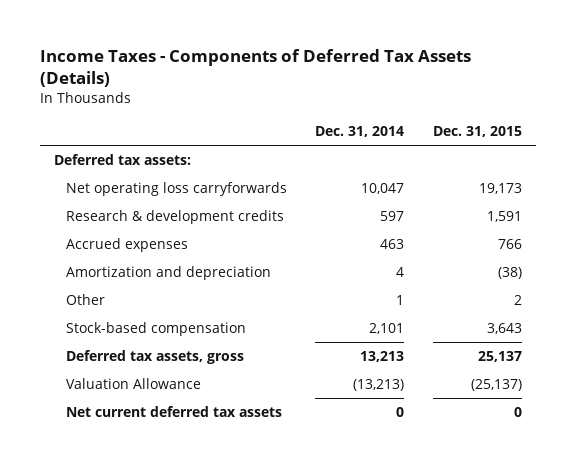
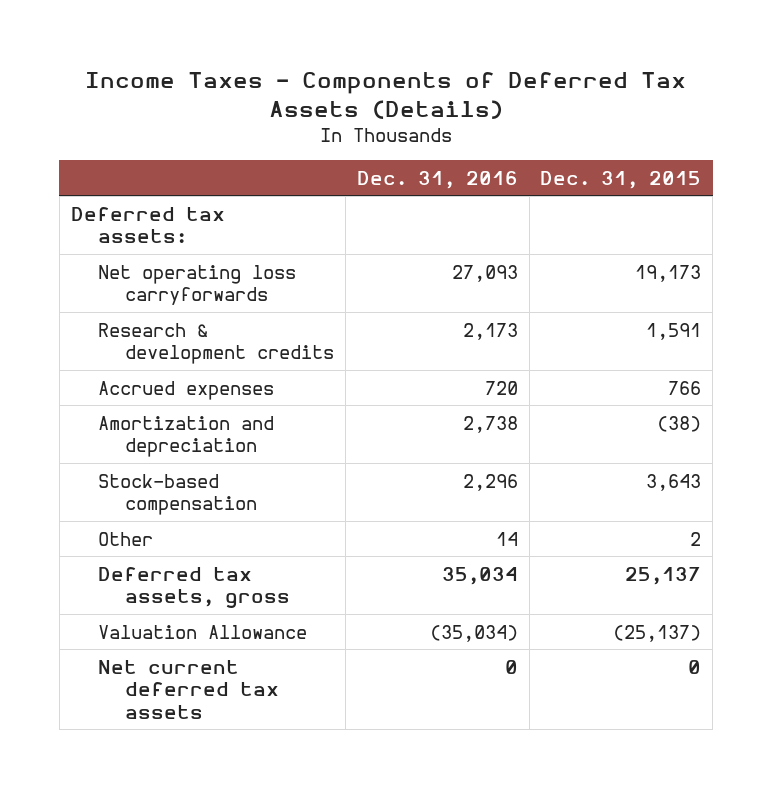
- | Dec. 31, 2014 | Dec. 31, 2015
+ | Dec. 31, 2016 | Dec. 31, 2015
moved down: Other | 14 | 2

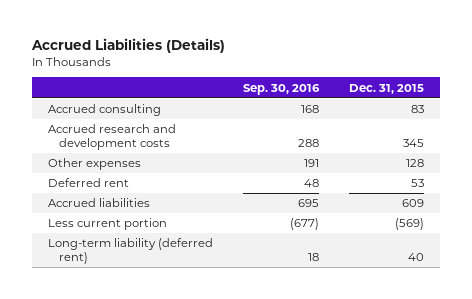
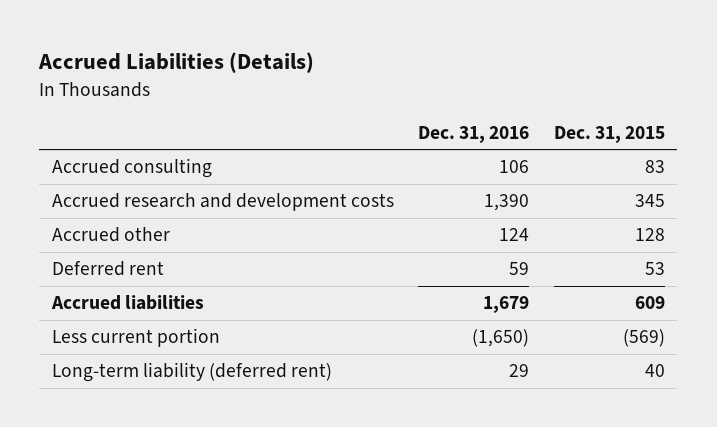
- | Sep. 30, 2016 | Dec. 31, 2015
+ | Dec. 31, 2016 | Dec. 31, 2015
- Other expenses | 191 | 128
+ Accrued other | 124 | 128

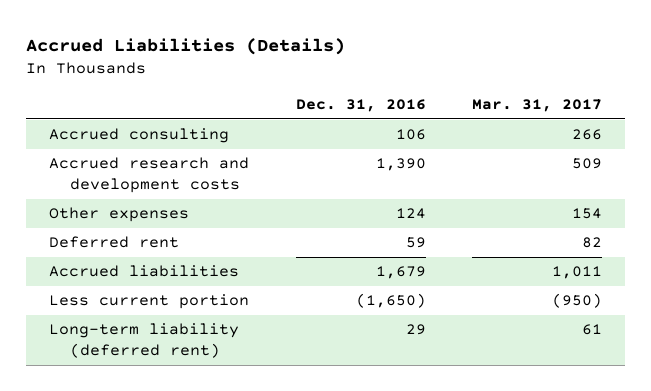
- | Dec. 31, 2016 | Dec. 31, 2015
+ | Dec. 31, 2016 | Mar. 31, 2017
- Accrued other | 124 | 128
+ Other expenses | 124 | 154

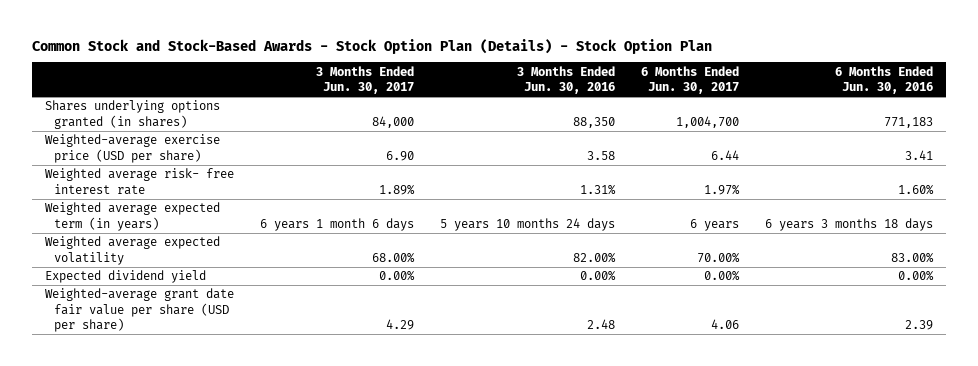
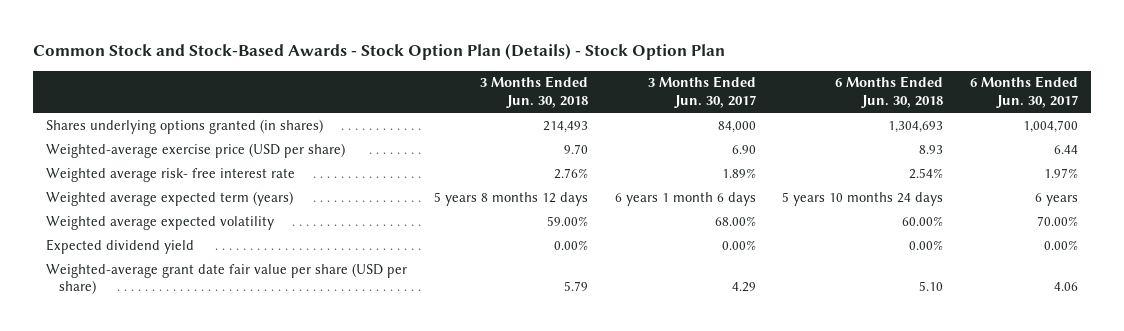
- | 3 Months Ended Jun. 30, 2017 | 3 Months Ended Jun. 30, 2016 | 6 Months Ended Jun. 30, 2017 | 6 Months Ended Jun. 30, 2016
+ | 3 Months Ended Jun. 30, 2018 | 3 Months Ended Jun. 30, 2017 | 6 Months Ended Jun. 30, 2018 | 6 Months Ended Jun. 30, 2017
- Weighted average expected term (in years) | 6 years 1 month 6 days | 5 years 10 months 24 days | 6 years | 6 years 3 months 18 days
+ Weighted average expected term (years) | 5 years 8 months 12 days | 6 years 1 month 6 days | 5 years 10 months 24 days | 6 years

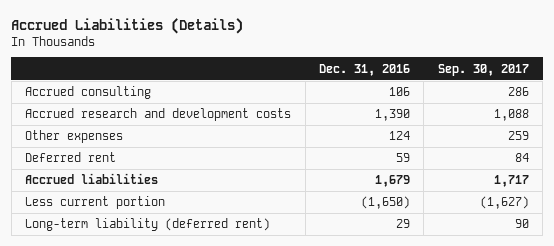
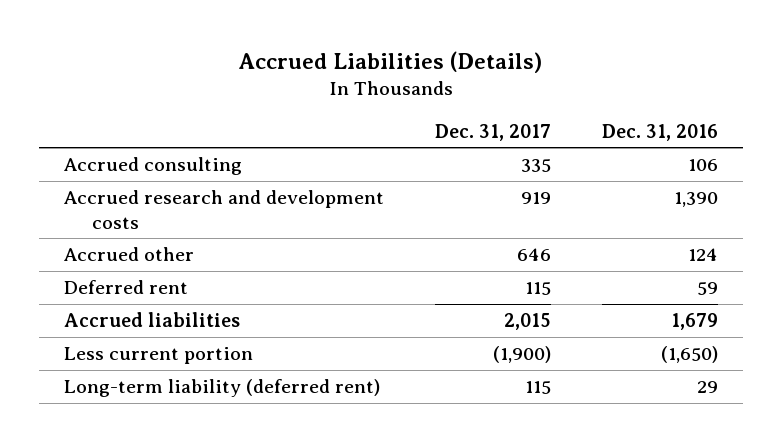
- | Dec. 31, 2016 | Sep. 30, 2017
+ | Dec. 31, 2017 | Dec. 31, 2016
- Other expenses | 124 | 259
+ Accrued other | 646 | 124

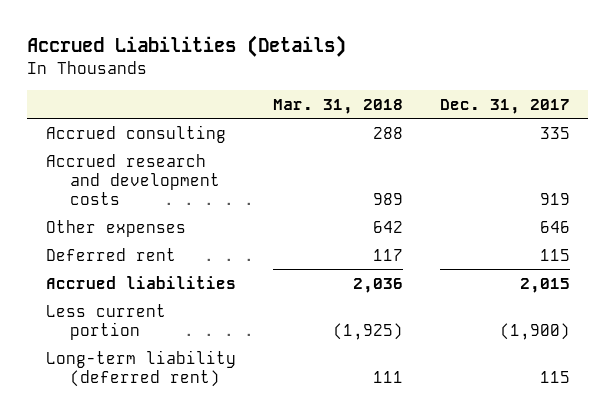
- | Dec. 31, 2017 | Dec. 31, 2016
+ | Mar. 31, 2018 | Dec. 31, 2017
- Accrued other | 646 | 124
+ Other expenses | 642 | 646

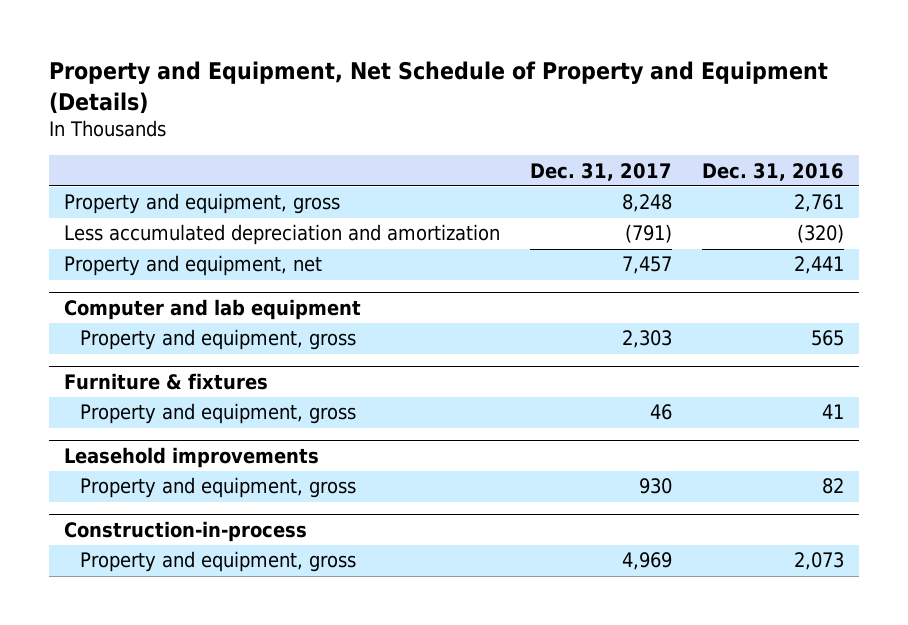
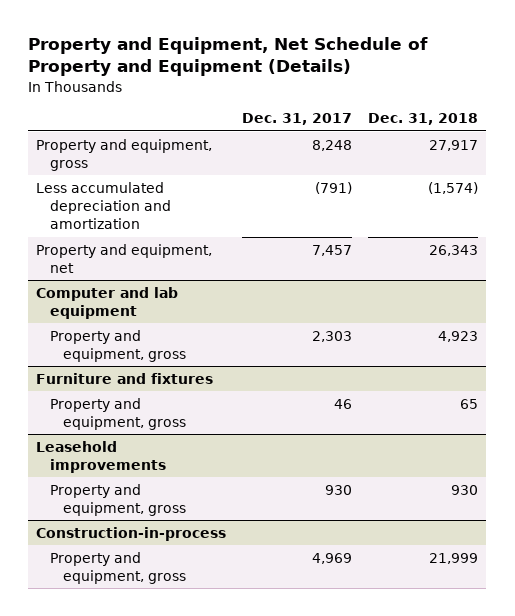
- | Dec. 31, 2017 | Dec. 31, 2016
+ | Dec. 31, 2017 | Dec. 31, 2018
- Furniture & fixtures
+ Furniture and fixtures

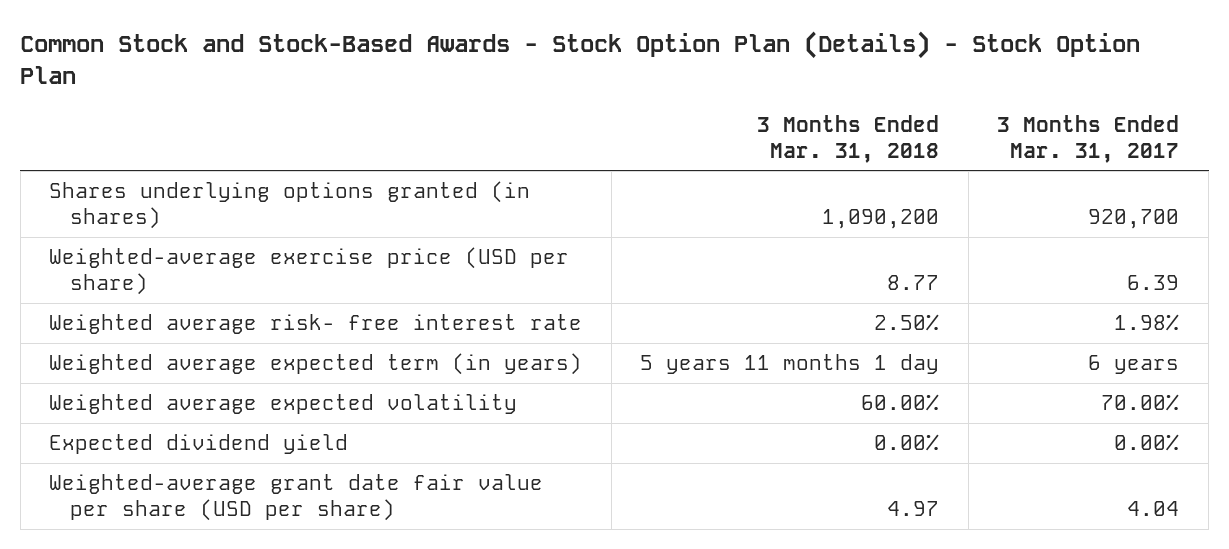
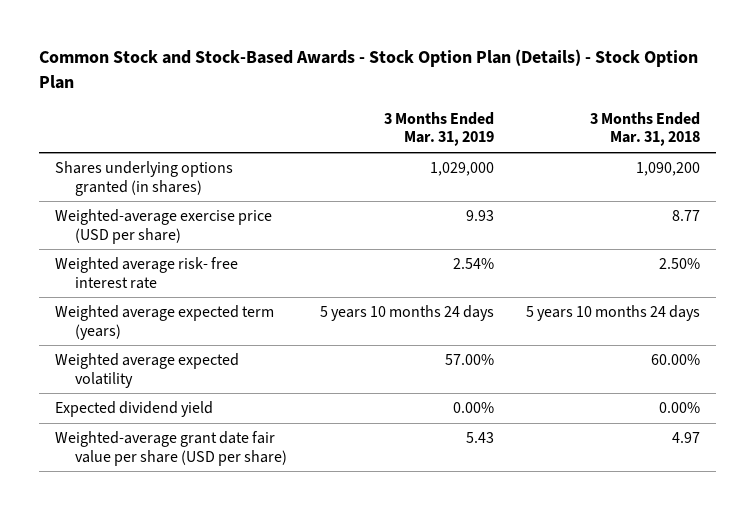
- | 3 Months Ended Mar. 31, 2018 | 3 Months Ended Mar. 31, 2017
+ | 3 Months Ended Mar. 31, 2019 | 3 Months Ended Mar. 31, 2018
- Weighted average expected term (in years) | 5 years 11 months 1 day | 6 years
+ Weighted average expected term (years) | 5 years 10 months 24 days | 5 years 10 months 24 days

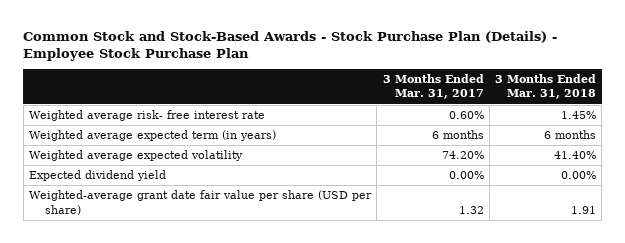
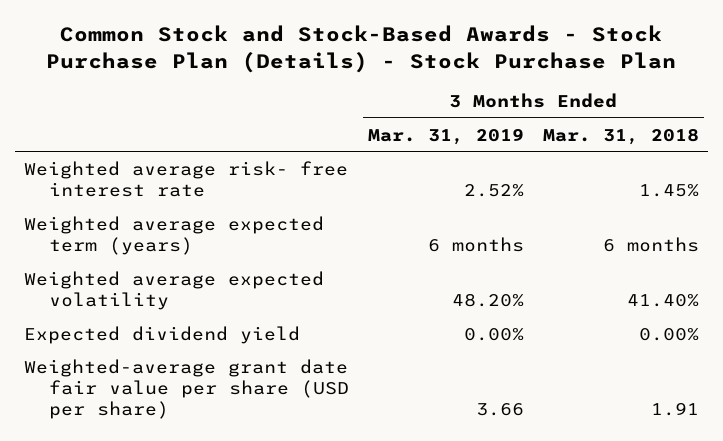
- Common Stock and Stock-Based Awards - Stock Purchase Plan (Details) - Employee Stock Purchase Plan
+ Common Stock and Stock-Based Awards - Stock Purchase Plan (Details) - Stock Purchase Plan
- | 3 Months Ended Mar. 31, 2017 | 3 Months Ended Mar. 31, 2018
+ | 3 Months Ended Mar. 31, 2019 | 3 Months Ended Mar. 31, 2018
- Weighted average expected term (in years) | 6 months | 6 months
+ Weighted average expected term (years) | 6 months | 6 months

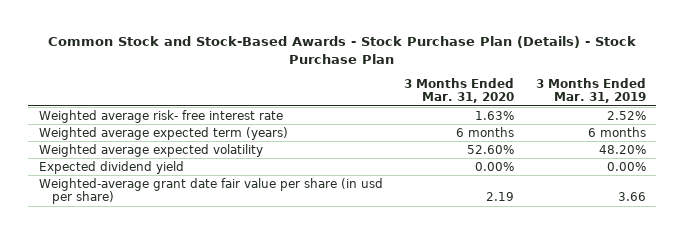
- | 3 Months Ended Mar. 31, 2019 | 3 Months Ended Mar. 31, 2018
+ | 3 Months Ended Mar. 31, 2020 | 3 Months Ended Mar. 31, 2019
- Weighted-average grant date fair value per share (USD per share) | 3.66 | 1.91
+ Weighted-average grant date fair value per share (in usd per share) | 2.19 | 3.66

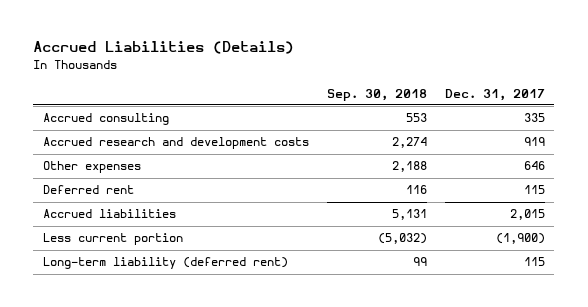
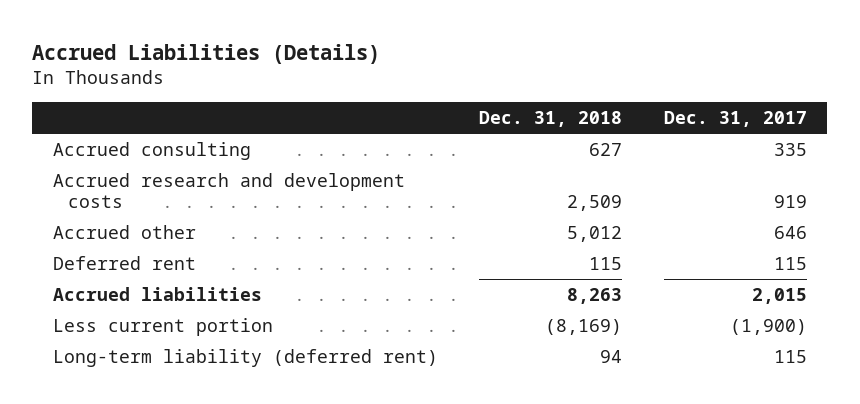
- | Sep. 30, 2018 | Dec. 31, 2017
+ | Dec. 31, 2018 | Dec. 31, 2017
- Other expenses | 2,188 | 646
+ Accrued other | 5,012 | 646

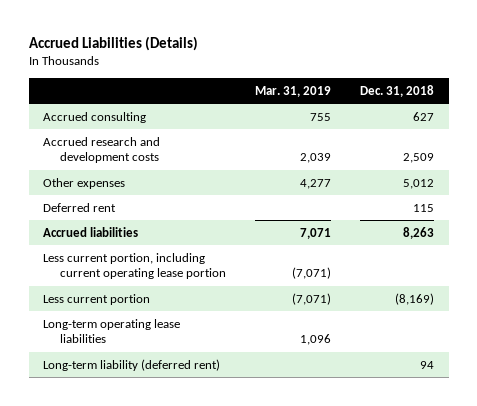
- | Dec. 31, 2018 | Dec. 31, 2017
+ | Mar. 31, 2019 | Dec. 31, 2018
- Accrued other | 5,012 | 646
+ Other expenses | 4,277 | 5,012
+ Less current portion, including current operating lease portion | (7,071) |
+ Long-term operating lease liabilities | 1,096 |

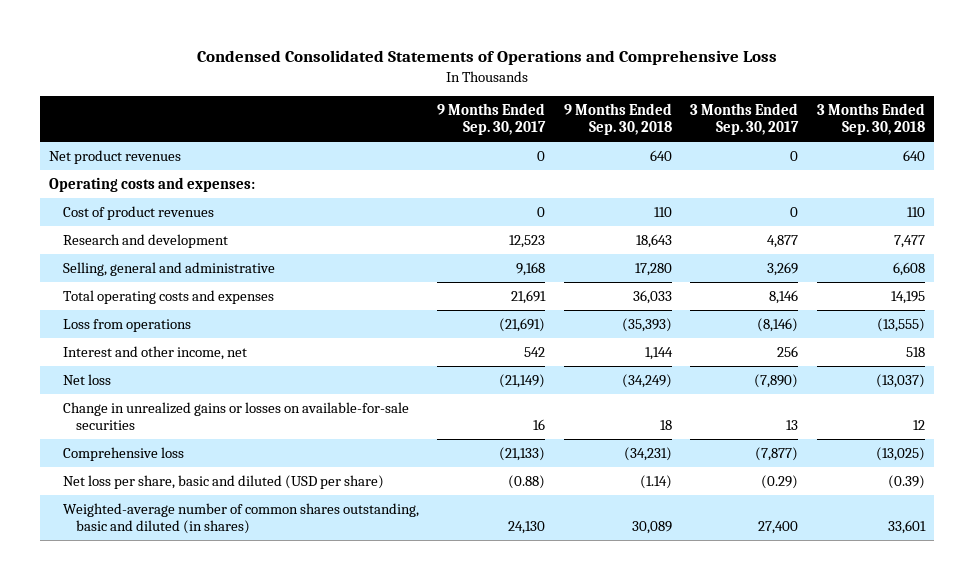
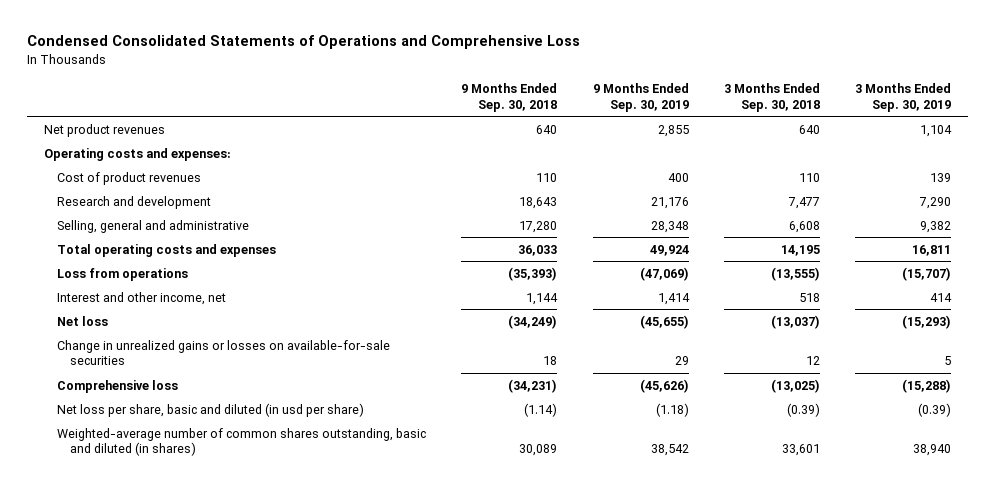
- | 9 Months Ended Sep. 30, 2017 | 9 Months Ended Sep. 30, 2018 | 3 Months Ended Sep. 30, 2017 | 3 Months Ended Sep. 30, 2018
+ | 9 Months Ended Sep. 30, 2018 | 9 Months Ended Sep. 30, 2019 | 3 Months Ended Sep. 30, 2018 | 3 Months Ended Sep. 30, 2019
- Net loss per share, basic and diluted (USD per share) | (0.88) | (1.14) | (0.29) | (0.39)
+ Net loss per share, basic and diluted (in usd per share) | (1.14) | (1.18) | (0.39) | (0.39)

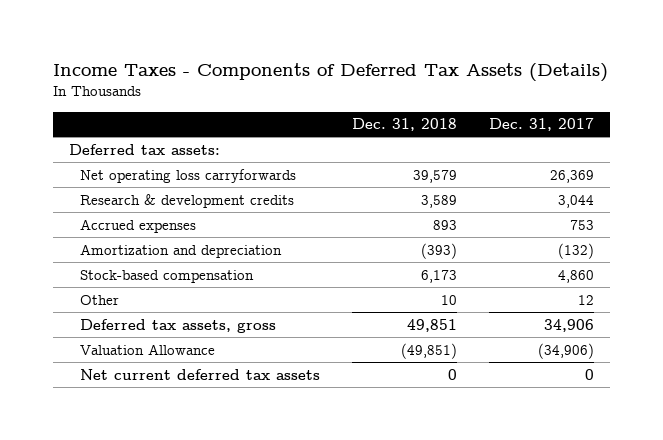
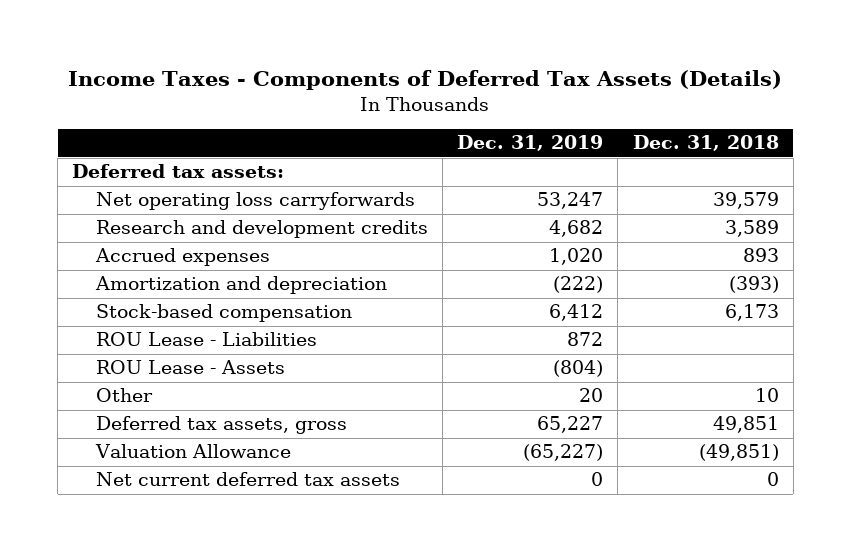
- | Dec. 31, 2018 | Dec. 31, 2017
+ | Dec. 31, 2019 | Dec. 31, 2018
- Research & development credits | 3,589 | 3,044
+ Research and development credits | 4,682 | 3,589
+ ROU Lease - Liabilities | 872 |
+ ROU Lease - Assets | (804) |

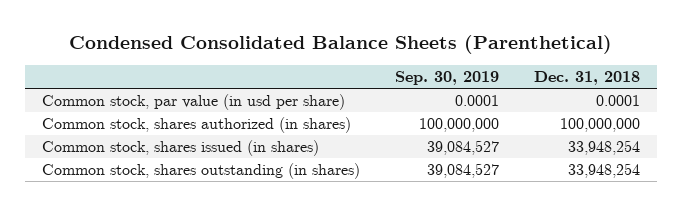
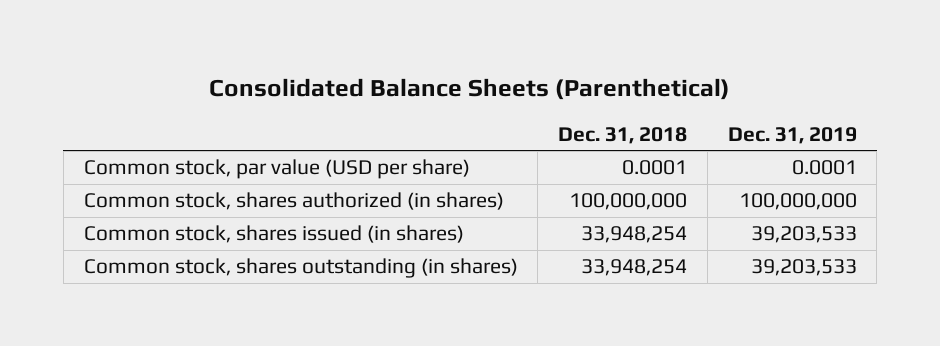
- Condensed Consolidated Balance Sheets (Parenthetical)
+ Consolidated Balance Sheets (Parenthetical)
- | Sep. 30, 2019 | Dec. 31, 2018
+ | Dec. 31, 2018 | Dec. 31, 2019
- Common stock, par value (in usd per share) | 0.0001 | 0.0001
+ Common stock, par value (USD per share) | 0.0001 | 0.0001

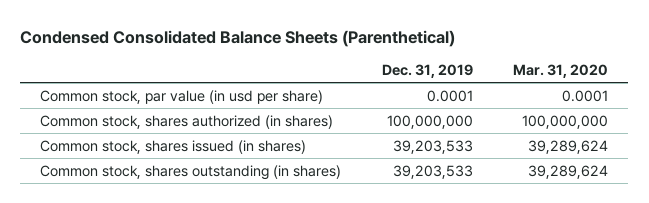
- Consolidated Balance Sheets (Parenthetical)
+ Condensed Consolidated Balance Sheets (Parenthetical)
- | Dec. 31, 2018 | Dec. 31, 2019
+ | Dec. 31, 2019 | Mar. 31, 2020
- Common stock, par value (USD per share) | 0.0001 | 0.0001
+ Common stock, par value (in usd per share) | 0.0001 | 0.0001

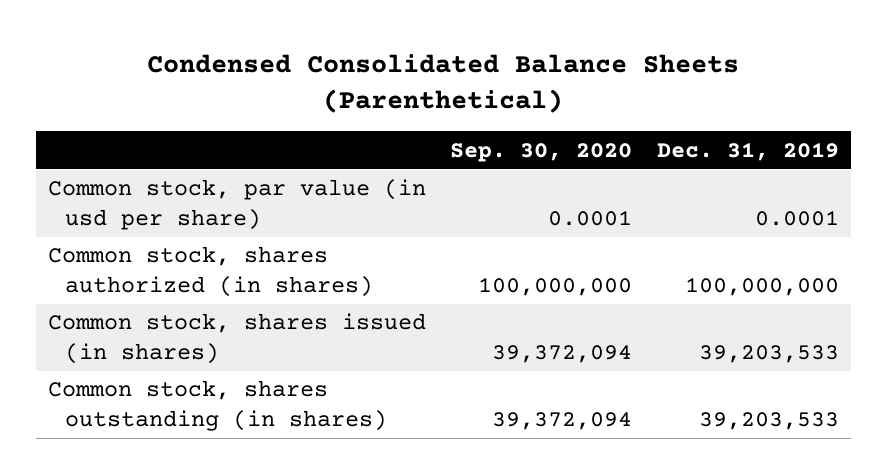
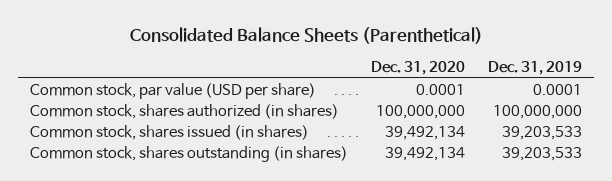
- Condensed Consolidated Balance Sheets (Parenthetical)
+ Consolidated Balance Sheets (Parenthetical)
- | Sep. 30, 2020 | Dec. 31, 2019
+ | Dec. 31, 2020 | Dec. 31, 2019
- Common stock, par value (in usd per share) | 0.0001 | 0.0001
+ Common stock, par value (USD per share) | 0.0001 | 0.0001

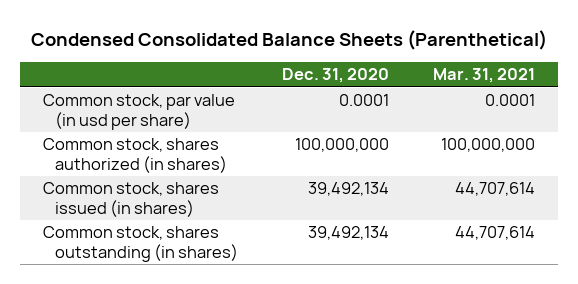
- Consolidated Balance Sheets (Parenthetical)
+ Condensed Consolidated Balance Sheets (Parenthetical)
- | Dec. 31, 2020 | Dec. 31, 2019
+ | Dec. 31, 2020 | Mar. 31, 2021
- Common stock, par value (USD per share) | 0.0001 | 0.0001
+ Common stock, par value (in usd per share) | 0.0001 | 0.0001

